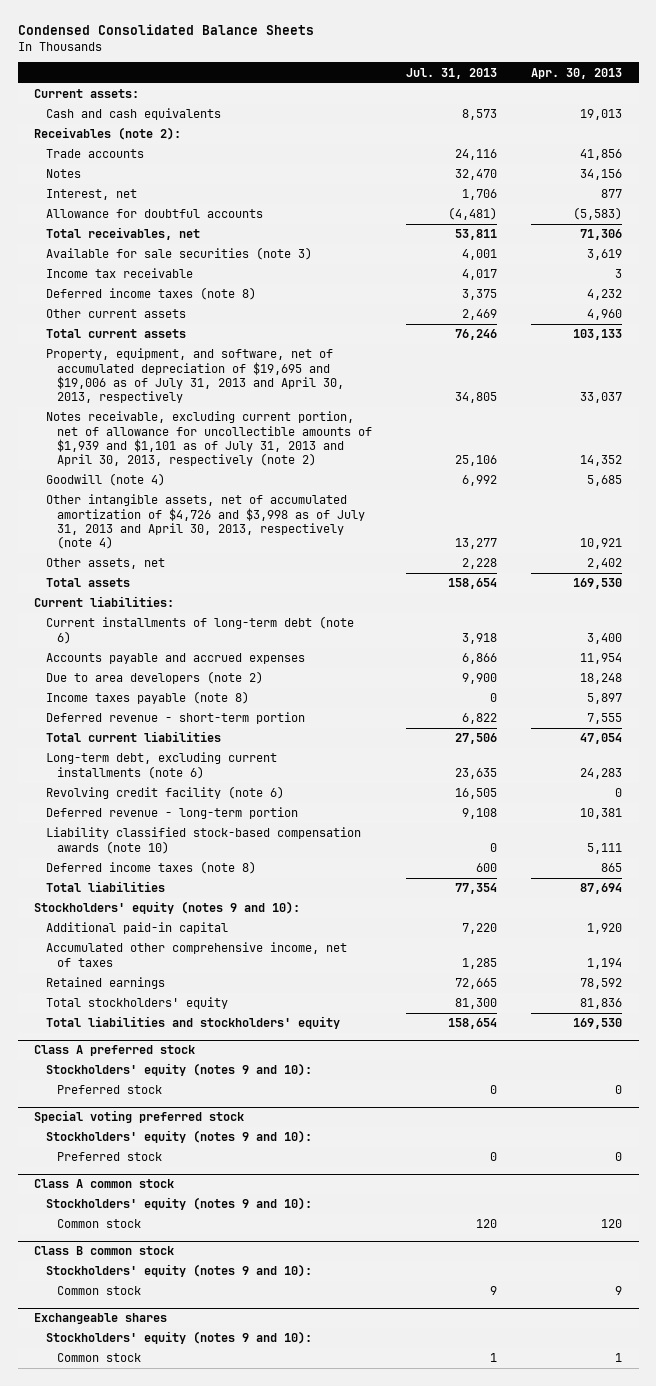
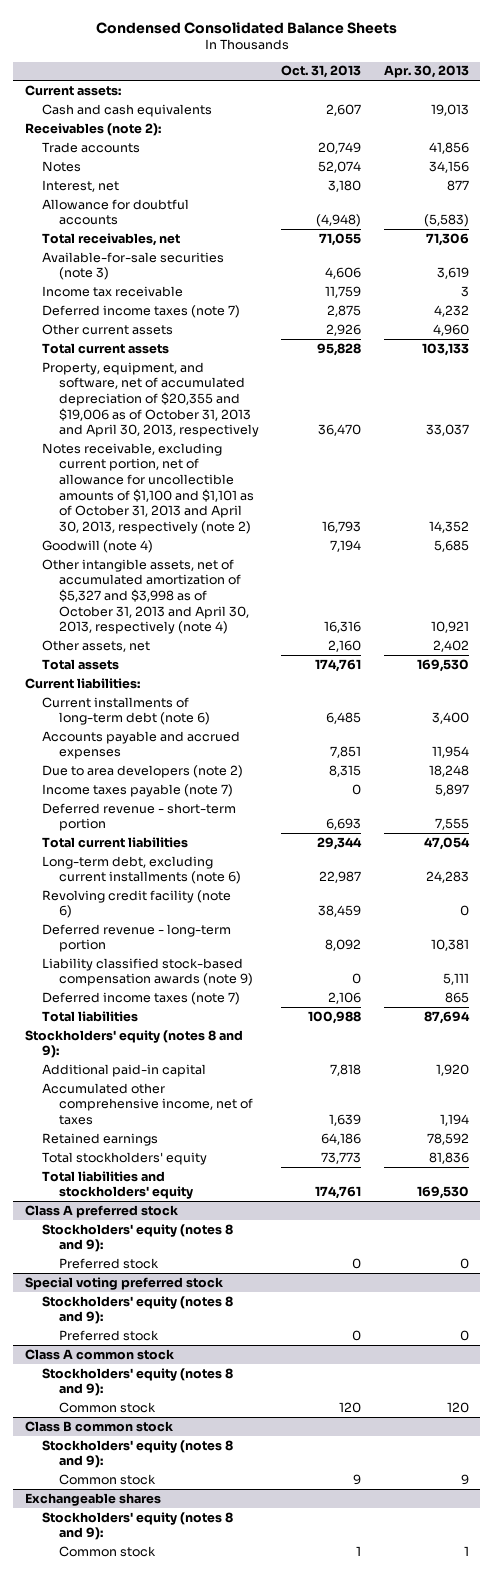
- | Jul. 31, 2013 | Apr. 30, 2013
+ | Oct. 31, 2013 | Apr. 30, 2013
- Available for sale securities (note 3) | 4,001 | 3,619
+ Available-for-sale securities (note 3) | 4,606 | 3,619
- Deferred income taxes (note 8) | 3,375 | 4,232
+ Deferred income taxes (note 7) | 2,875 | 4,232
- Property, equipment, and software, net of accumulated depreciation of $19,695 and $19,006 as of July 31, 2013 and April 30, 2013, respectively | 34,805 | 33,037
- Notes receivable, excluding current portion, net of allowance for uncollectible amounts of $1,939 and $1,101 as of July 31, 2013 and April 30, 2013, respectively (note 2) | 25,106 | 14,352
+ Property, equipment, and software, net of accumulated depreciation of $20,355 and $19,006 as of October 31, 2013 and April 30, 2013, respectively | 36,470 | 33,037
+ Notes receivable, excluding current portion, net of allowance for uncollectible amounts of $1,100 and $1,101 as of October 31, 2013 and April 30, 2013, respectively (note 2) | 16,793 | 14,352
- Other intangible assets, net of accumulated amortization of $4,726 and $3,998 as of July 31, 2013 and April 30, 2013, respectively (note 4) | 13,277 | 10,921
+ Other intangible assets, net of accumulated amortization of $5,327 and $3,998 as of October 31, 2013 and April 30, 2013, respectively (note 4) | 16,316 | 10,921
- Income taxes payable (note 8) | 0 | 5,897
+ Income taxes payable (note 7) | 0 | 5,897
- Liability classified stock-based compensation awards (note 10) | 0 | 5,111
- Deferred income taxes (note 8) | 600 | 865
+ Liability classified stock-based compensation awards (note 9) | 0 | 5,111
+ Deferred income taxes (note 7) | 2,106 | 865
- Stockholders' equity (notes 9 and 10):
+ Stockholders' equity (notes 8 and 9):
@ Class A preferred stock
- Stockholders' equity (notes 9 and 10):
+ Stockholders' equity (notes 8 and 9):
@ Special voting preferred stock
- Stockholders' equity (notes 9 and 10):
+ Stockholders' equity (notes 8 and 9):
@ Class A common stock
- Stockholders' equity (notes 9 and 10):
+ Stockholders' equity (notes 8 and 9):
@ Class B common stock
- Stockholders' equity (notes 9 and 10):
+ Stockholders' equity (notes 8 and 9):
@ Exchangeable shares
- Stockholders' equity (notes 9 and 10):
+ Stockholders' equity (notes 8 and 9):

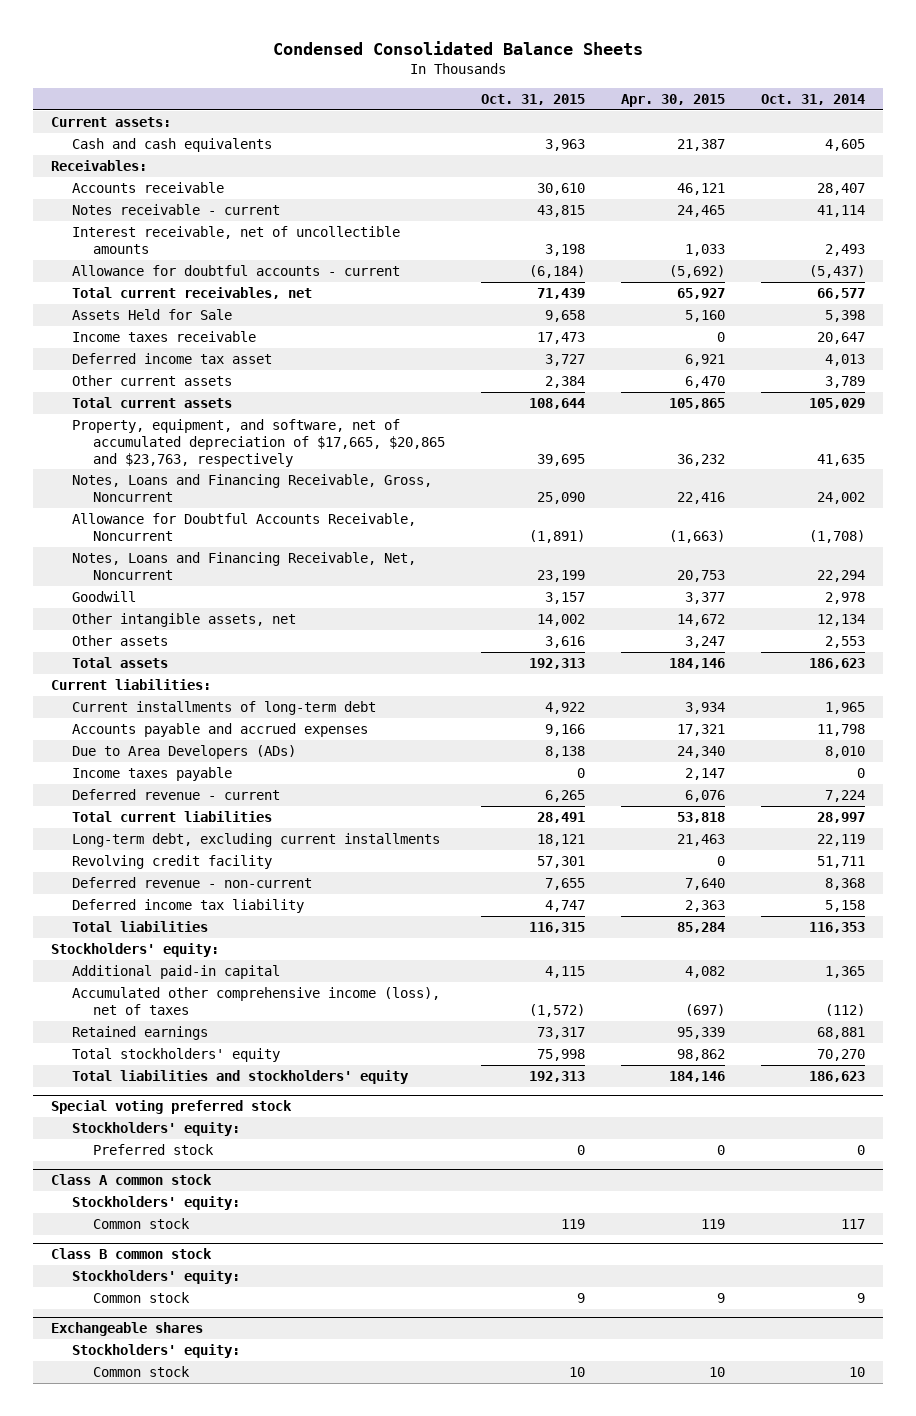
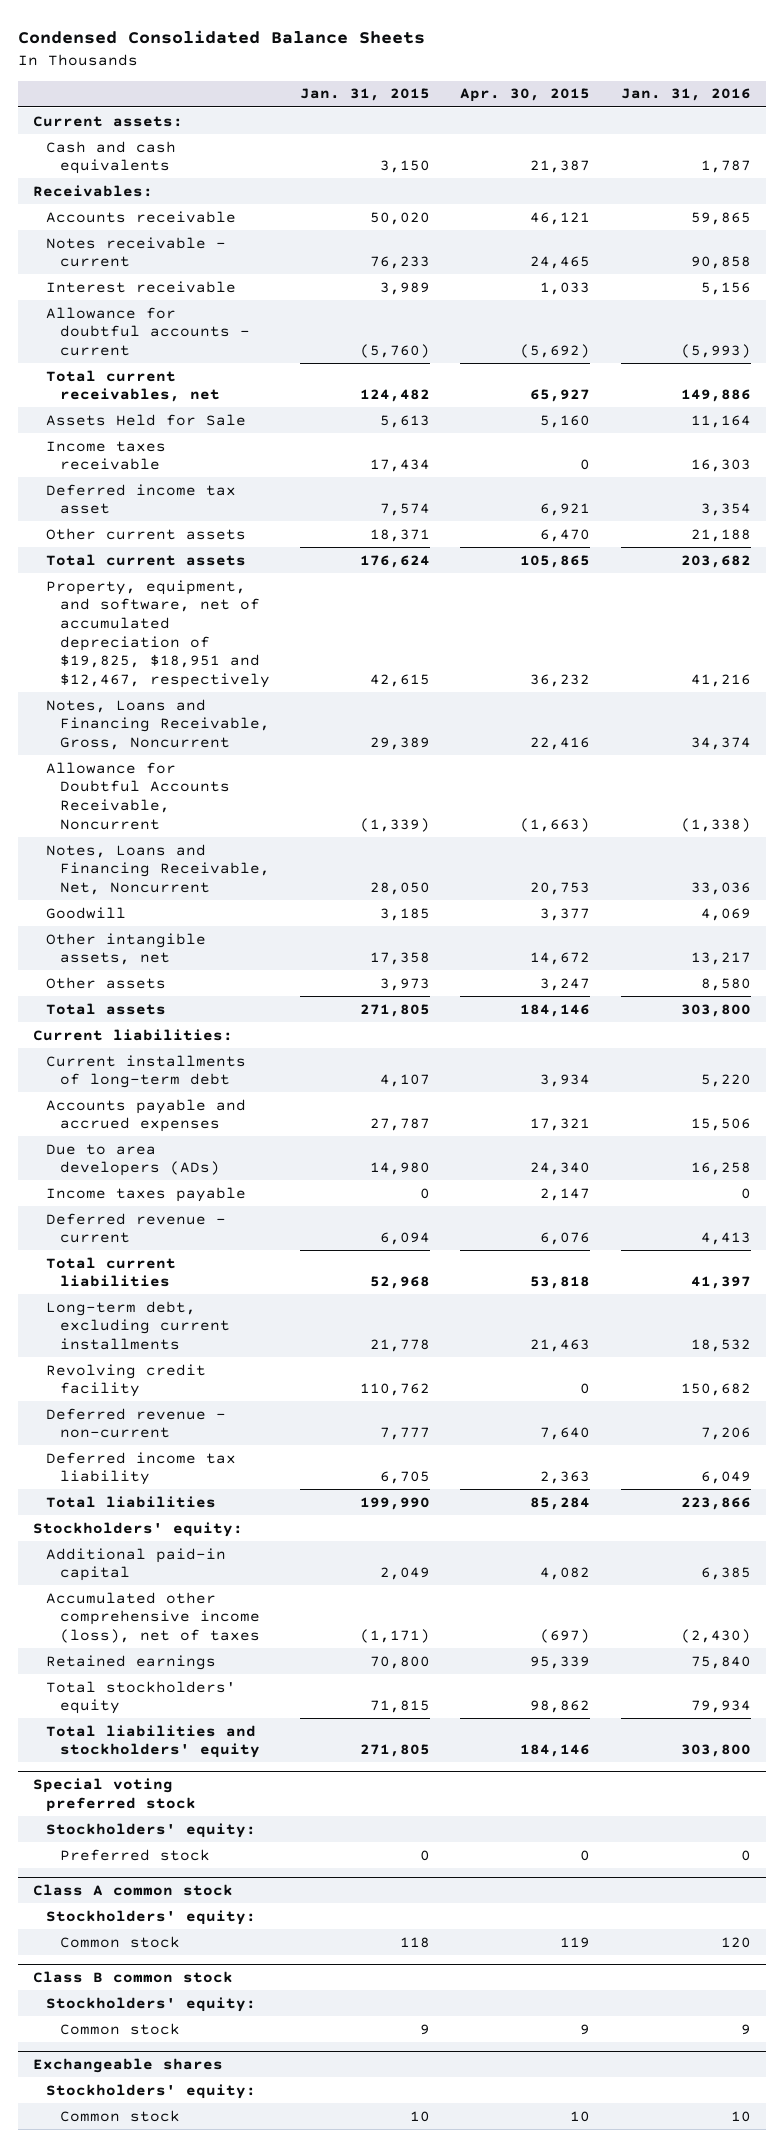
- | Oct. 31, 2015 | Apr. 30, 2015 | Oct. 31, 2014
+ | Jan. 31, 2015 | Apr. 30, 2015 | Jan. 31, 2016
- Interest receivable, net of uncollectible amounts | 3,198 | 1,033 | 2,493
+ Interest receivable | 3,989 | 1,033 | 5,156
- Property, equipment, and software, net of accumulated depreciation of $17,665, $20,865 and $23,763, respectively | 39,695 | 36,232 | 41,635
+ Property, equipment, and software, net of accumulated depreciation of $19,825, $18,951 and $12,467, respectively | 42,615 | 36,232 | 41,216
- Due to Area Developers (ADs) | 8,138 | 24,340 | 8,010
+ Due to area developers (ADs) | 14,980 | 24,340 | 16,258

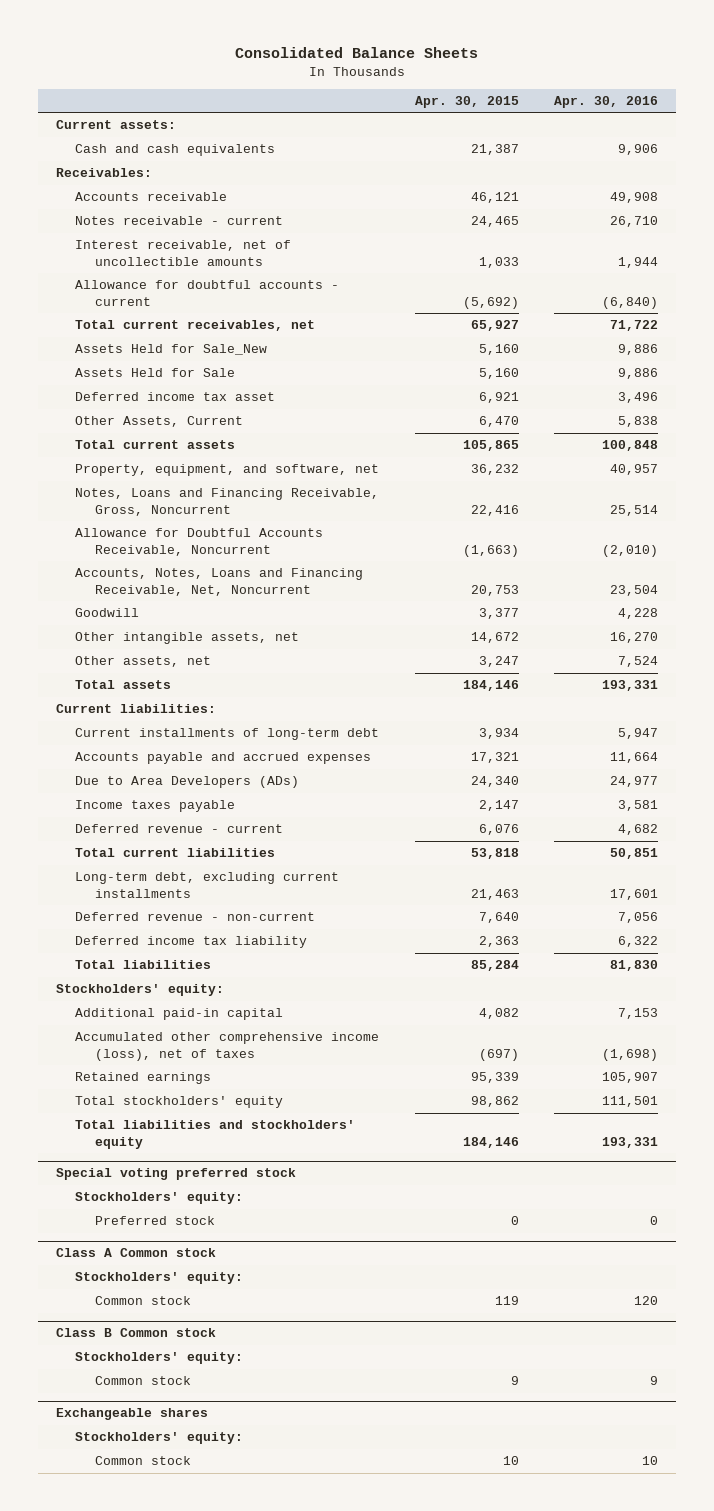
- Condensed Consolidated Balance Sheets
+ Consolidated Balance Sheets
- | Jan. 31, 2015 | Apr. 30, 2015 | Jan. 31, 2016
+ | Apr. 30, 2015 | Apr. 30, 2016
- Interest receivable | 3,989 | 1,033 | 5,156
+ Interest receivable, net of uncollectible amounts | 1,033 | 1,944
+ Assets Held for Sale_New | 5,160 | 9,886
- Income taxes receivable | 17,434 | 0 | 16,303
- Other current assets | 18,371 | 6,470 | 21,188
+ Other Assets, Current | 6,470 | 5,838
- Property, equipment, and software, net of accumulated depreciation of $19,825, $18,951 and $12,467, respectively | 42,615 | 36,232 | 41,216
+ Property, equipment, and software, net | 36,232 | 40,957
- Notes, Loans and Financing Receivable, Net, Noncurrent | 28,050 | 20,753 | 33,036
+ Accounts, Notes, Loans and Financing Receivable, Net, Noncurrent | 20,753 | 23,504
- Other assets | 3,973 | 3,247 | 8,580
+ Other assets, net | 3,247 | 7,524
- Due to area developers (ADs) | 14,980 | 24,340 | 16,258
+ Due to Area Developers (ADs) | 24,340 | 24,977
- Revolving credit facility | 110,762 | 0 | 150,682
- Class A common stock
+ Class A Common stock
- Class B common stock
+ Class B Common stock

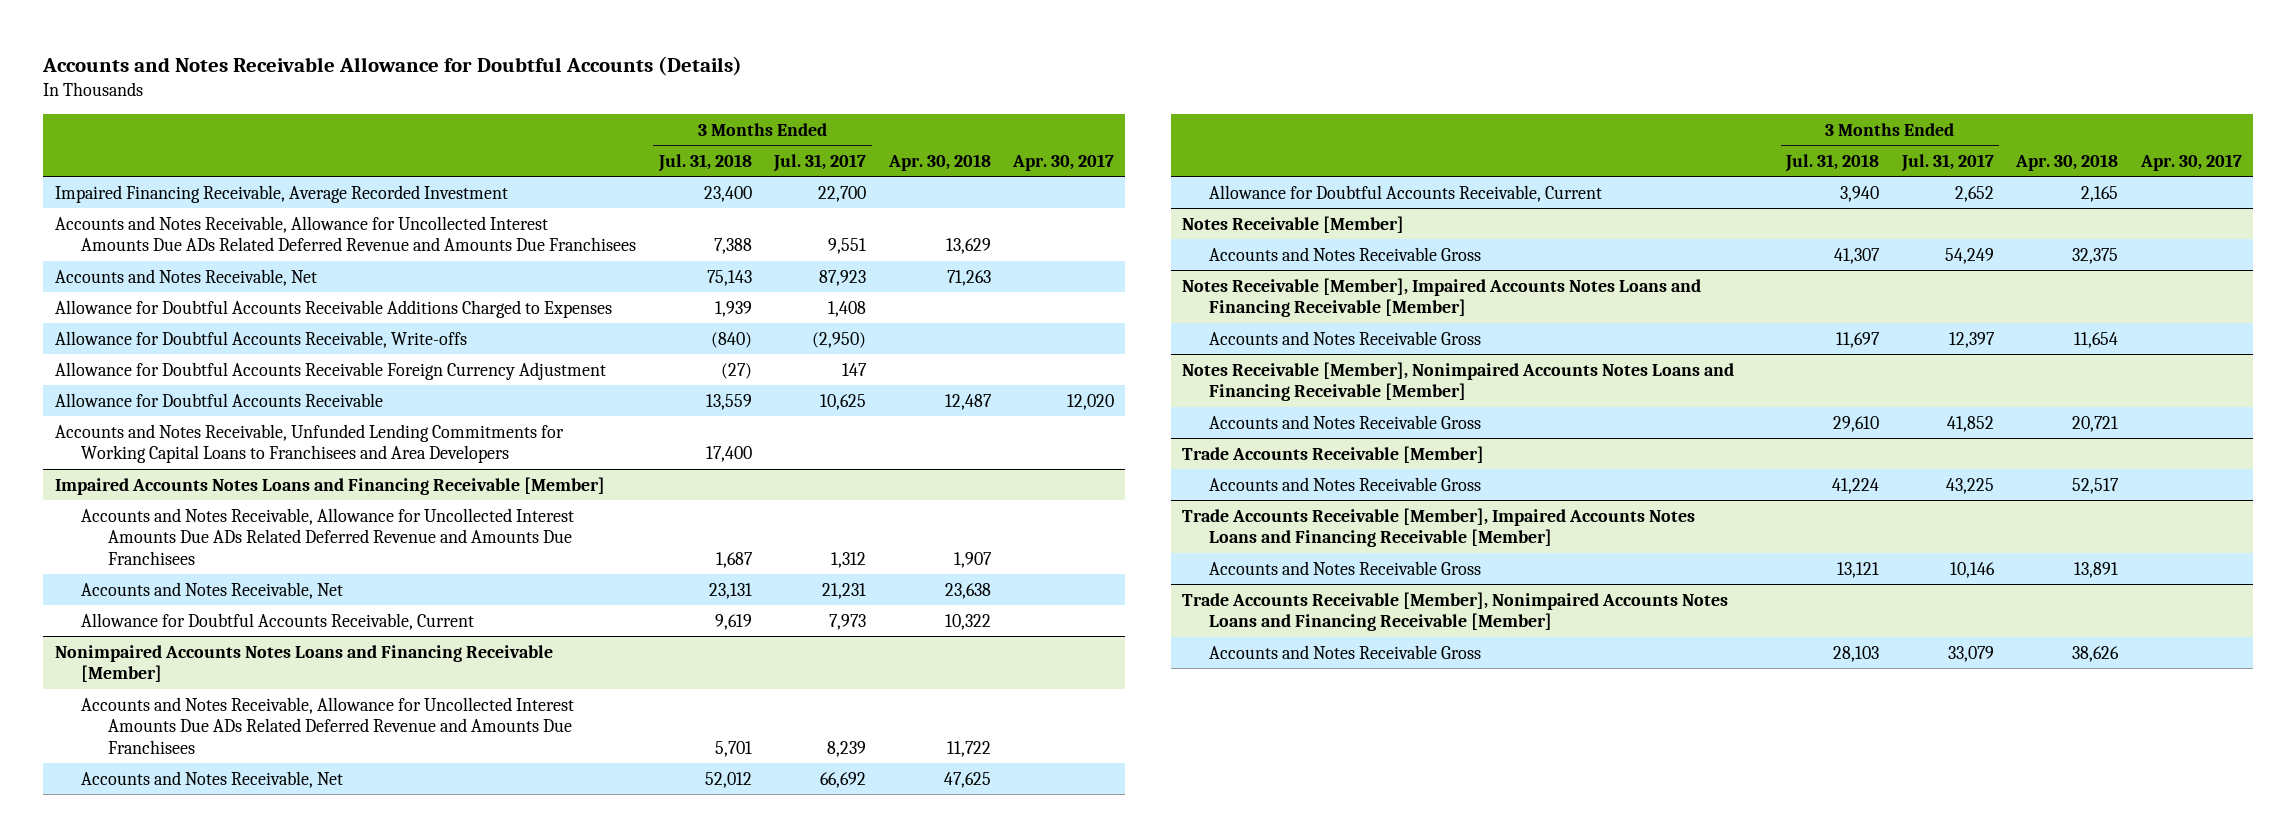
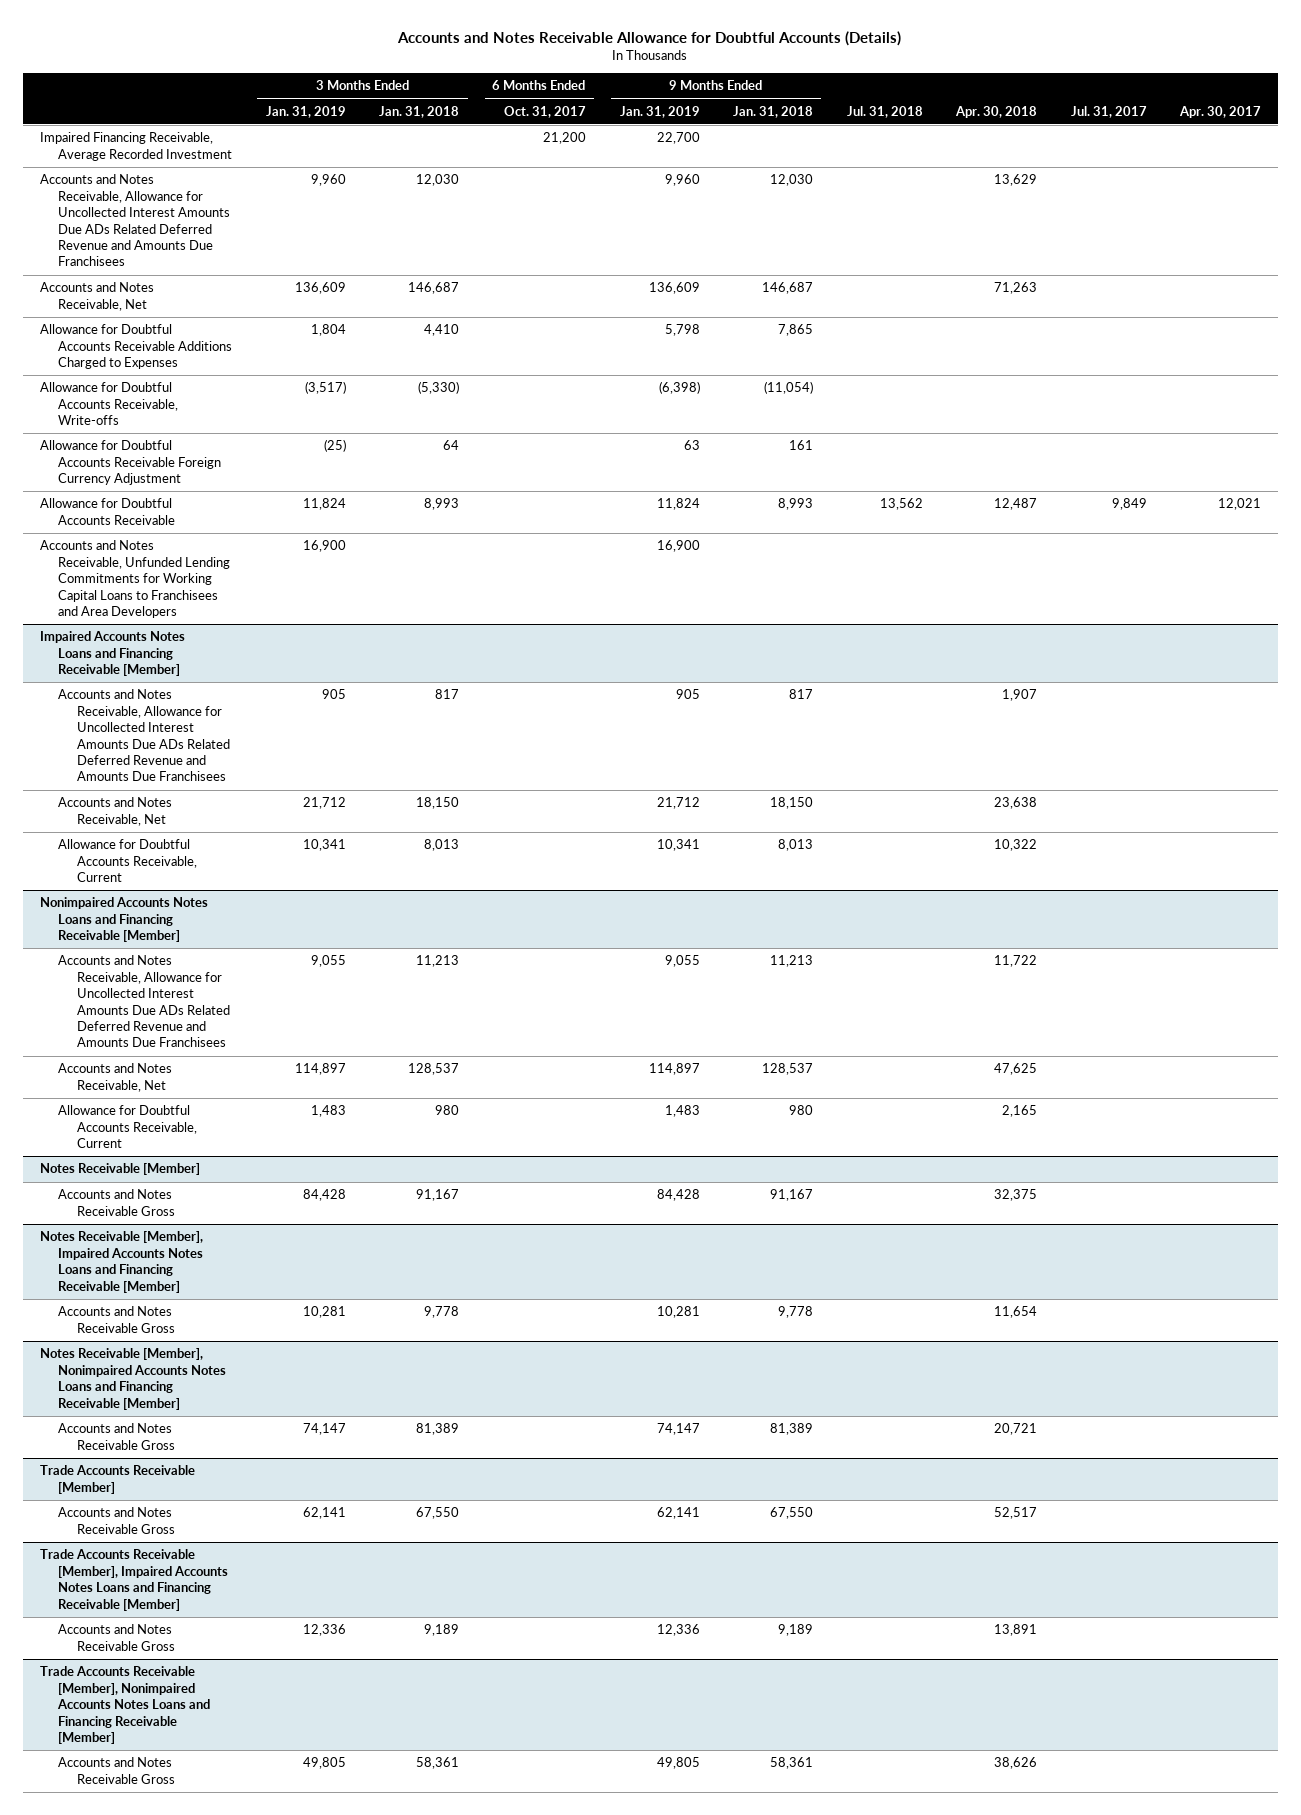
- | 3 Months Ended Jul. 31, 2018 | 3 Months Ended Jul. 31, 2017 | Apr. 30, 2018 | Apr. 30, 2017
+ | 3 Months Ended Jan. 31, 2019 | 3 Months Ended Jan. 31, 2018 | 6 Months Ended Oct. 31, 2017 | 9 Months Ended Jan. 31, 2019 | 9 Months Ended Jan. 31, 2018 | Jul. 31, 2018 | Apr. 30, 2018 | Jul. 31, 2017 | Apr. 30, 2017
- Allowance for Doubtful Accounts Receivable | 13,559 | 10,625 | 12,487 | 12,020
+ Allowance for Doubtful Accounts Receivable | 11,824 | 8,993 | | 11,824 | 8,993 | 13,562 | 12,487 | 9,849 | 12,021

